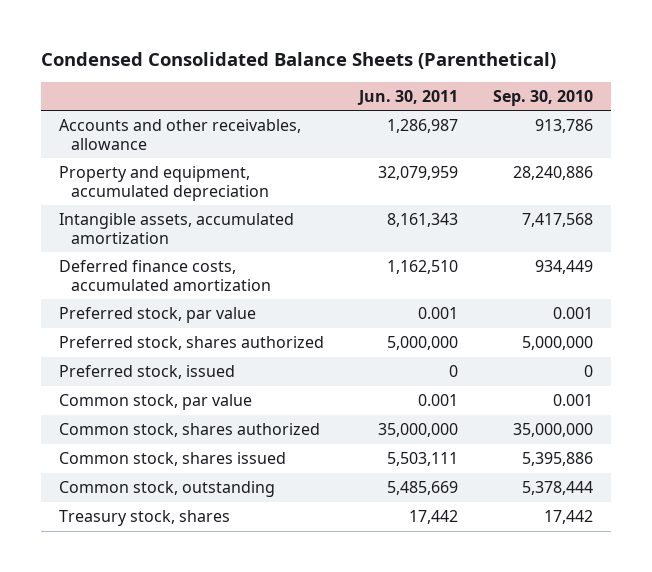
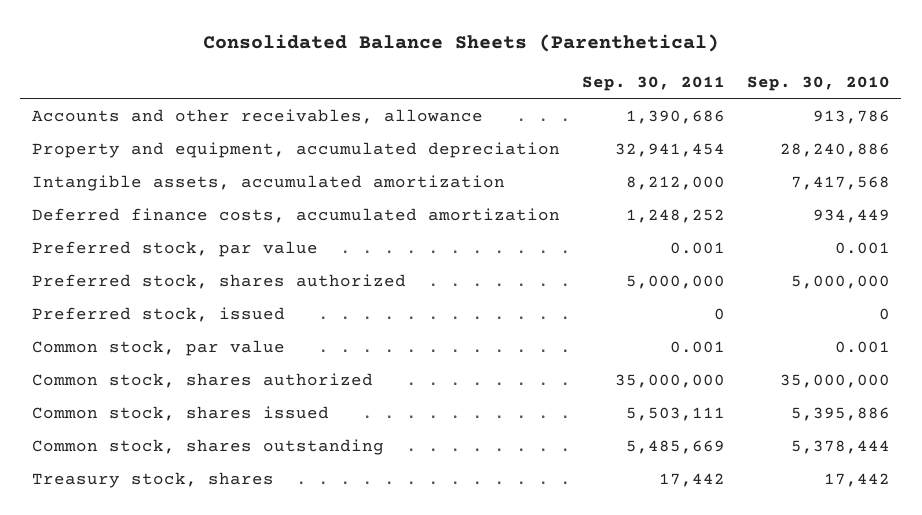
- Condensed Consolidated Balance Sheets (Parenthetical)
+ Consolidated Balance Sheets (Parenthetical)
- | Jun. 30, 2011 | Sep. 30, 2010
+ | Sep. 30, 2011 | Sep. 30, 2010
- Common stock, outstanding | 5,485,669 | 5,378,444
+ Common stock, shares outstanding | 5,485,669 | 5,378,444

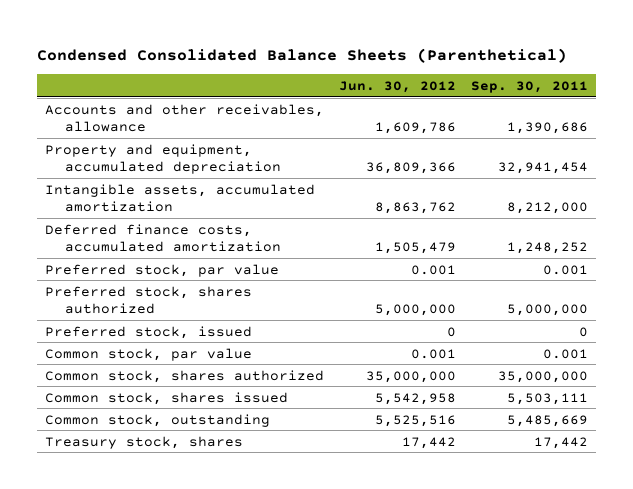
- Consolidated Balance Sheets (Parenthetical)
+ Condensed Consolidated Balance Sheets (Parenthetical)
- | Sep. 30, 2011 | Sep. 30, 2010
+ | Jun. 30, 2012 | Sep. 30, 2011
- Common stock, shares outstanding | 5,485,669 | 5,378,444
+ Common stock, outstanding | 5,525,516 | 5,485,669

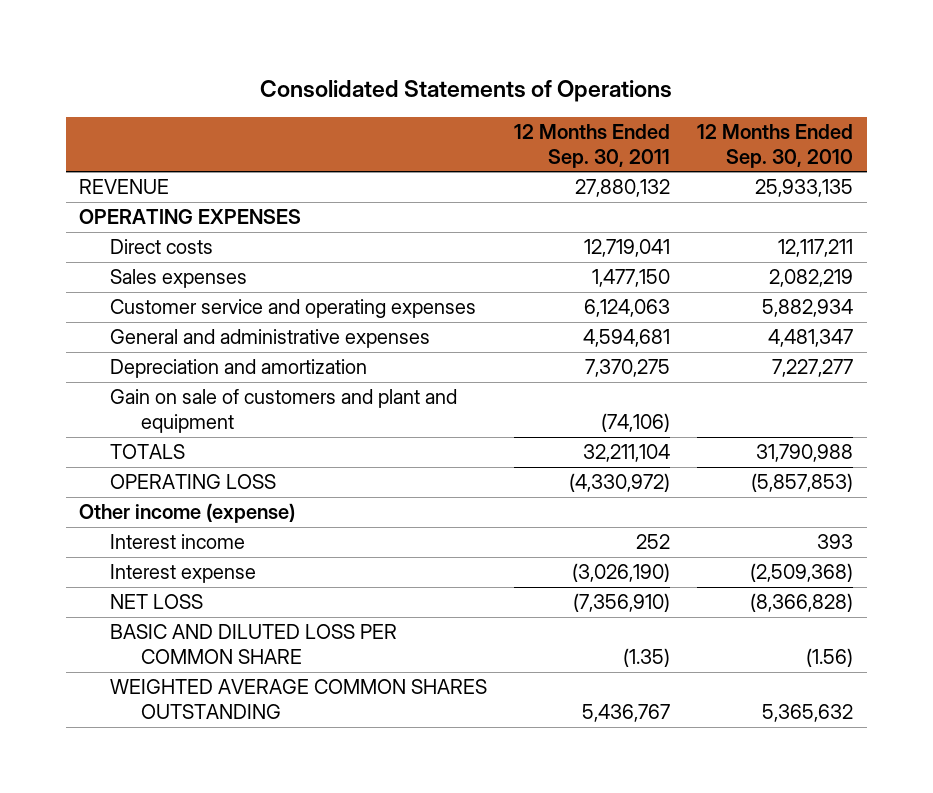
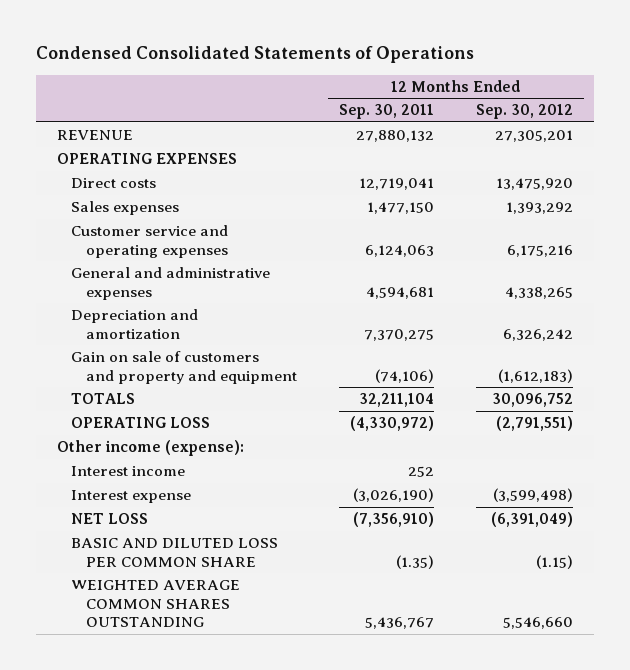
- Consolidated Statements of Operations
+ Condensed Consolidated Statements of Operations
- | 12 Months Ended Sep. 30, 2011 | 12 Months Ended Sep. 30, 2010
+ | 12 Months Ended Sep. 30, 2011 | 12 Months Ended Sep. 30, 2012
- Gain on sale of customers and plant and equipment | (74,106) |
+ Gain on sale of customers and property and equipment | (74,106) | (1,612,183)
- Other income (expense)
+ Other income (expense):

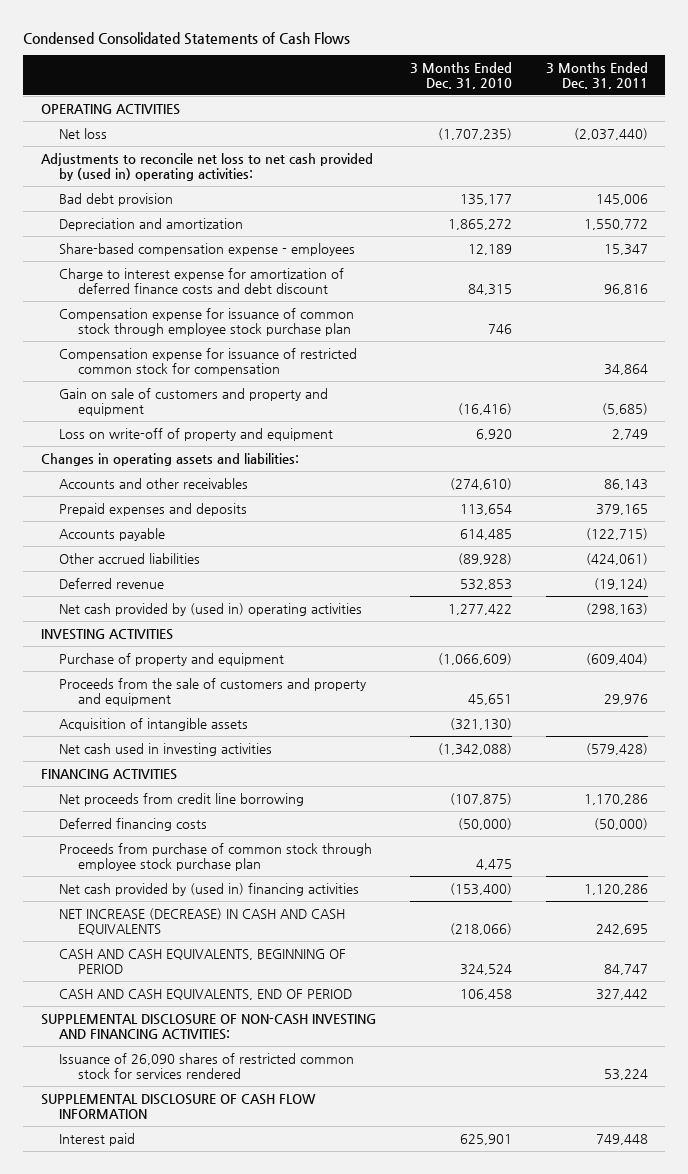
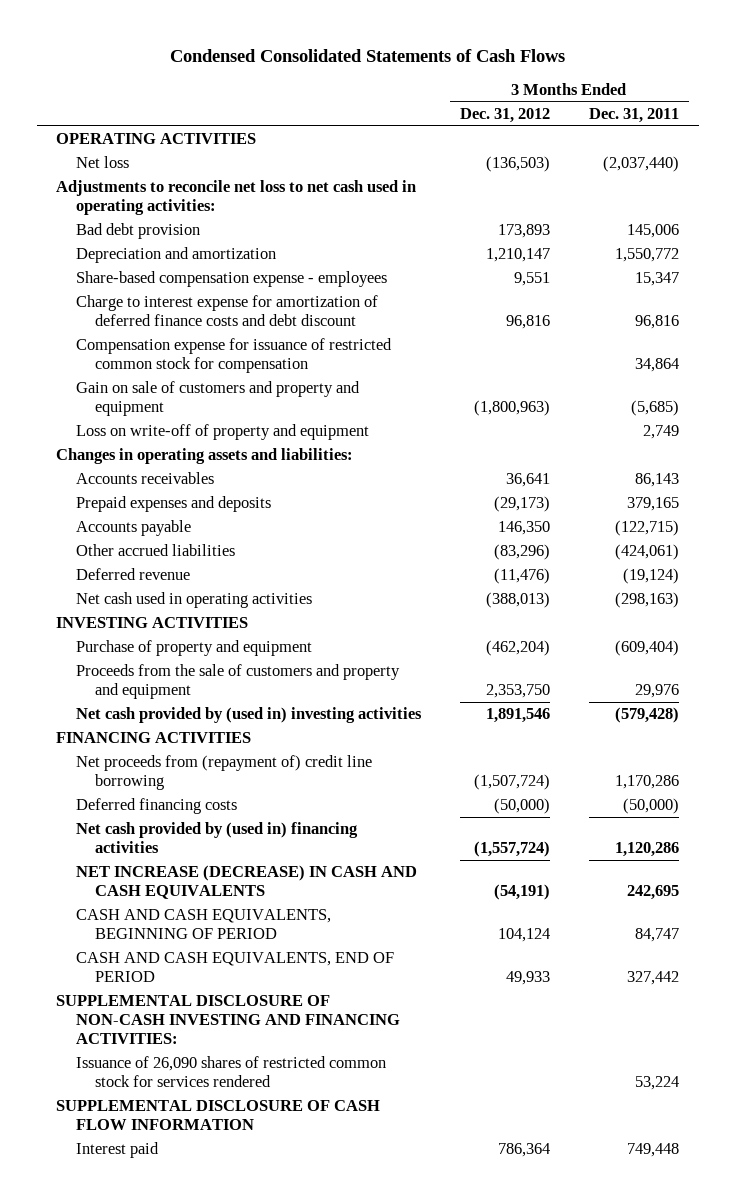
- | 3 Months Ended Dec. 31, 2010 | 3 Months Ended Dec. 31, 2011
+ | 3 Months Ended Dec. 31, 2012 | 3 Months Ended Dec. 31, 2011
- Adjustments to reconcile net loss to net cash provided by (used in) operating activities:
+ Adjustments to reconcile net loss to net cash used in operating activities:
- Compensation expense for issuance of common stock through employee stock purchase plan | 746 |
- Accounts and other receivables | (274,610) | 86,143
+ Accounts receivables | 36,641 | 86,143
- Net cash provided by (used in) operating activities | 1,277,422 | (298,163)
+ Net cash used in operating activities | (388,013) | (298,163)
- Acquisition of intangible assets | (321,130) |
- Net cash used in investing activities | (1,342,088) | (579,428)
+ Net cash provided by (used in) investing activities | 1,891,546 | (579,428)
- Net proceeds from credit line borrowing | (107,875) | 1,170,286
+ Net proceeds from (repayment of) credit line borrowing | (1,507,724) | 1,170,286
- Proceeds from purchase of common stock through employee stock purchase plan | 4,475 |

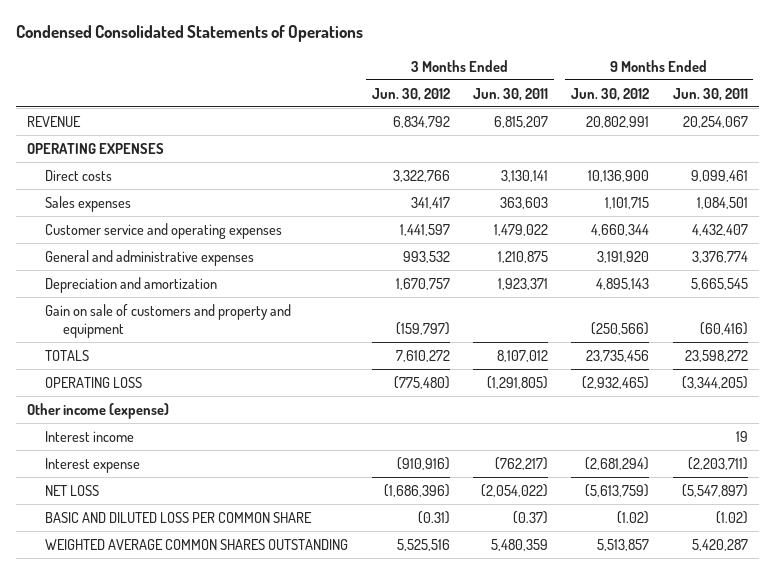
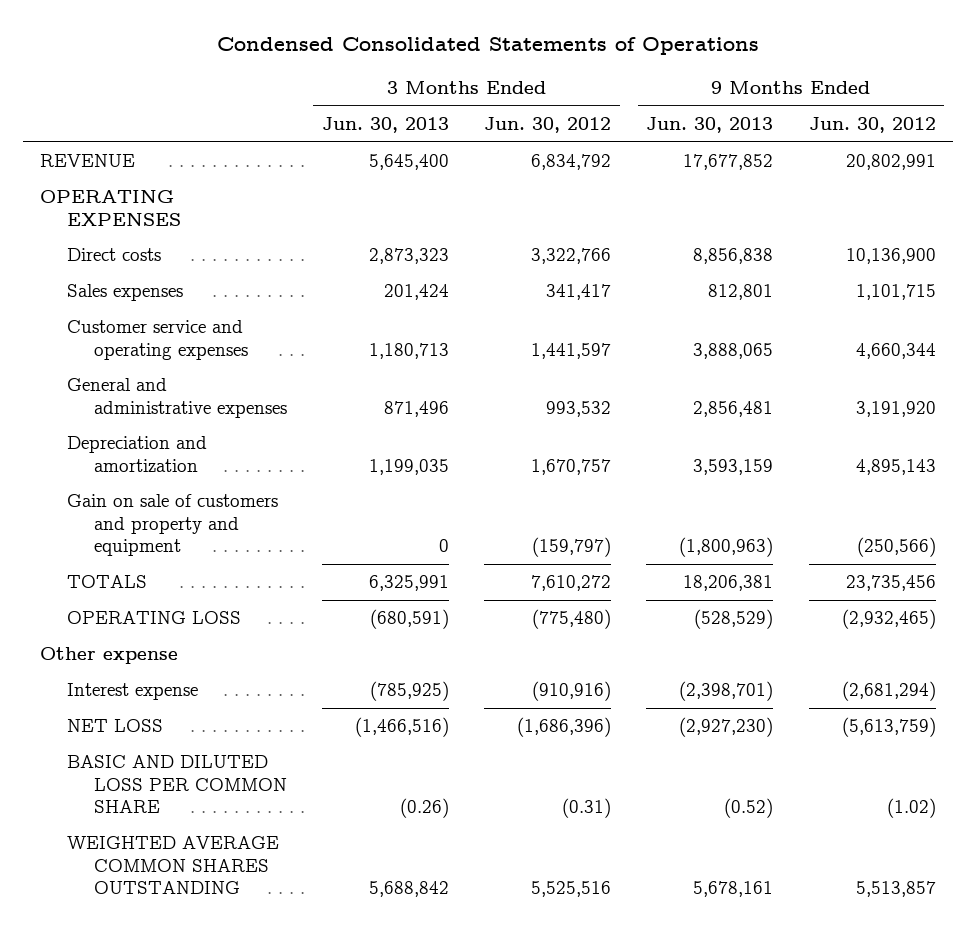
- | 3 Months Ended Jun. 30, 2012 | 3 Months Ended Jun. 30, 2011 | 9 Months Ended Jun. 30, 2012 | 9 Months Ended Jun. 30, 2011
+ | 3 Months Ended Jun. 30, 2013 | 3 Months Ended Jun. 30, 2012 | 9 Months Ended Jun. 30, 2013 | 9 Months Ended Jun. 30, 2012
- Other income (expense)
- Interest income | | | | 19
+ Other expense

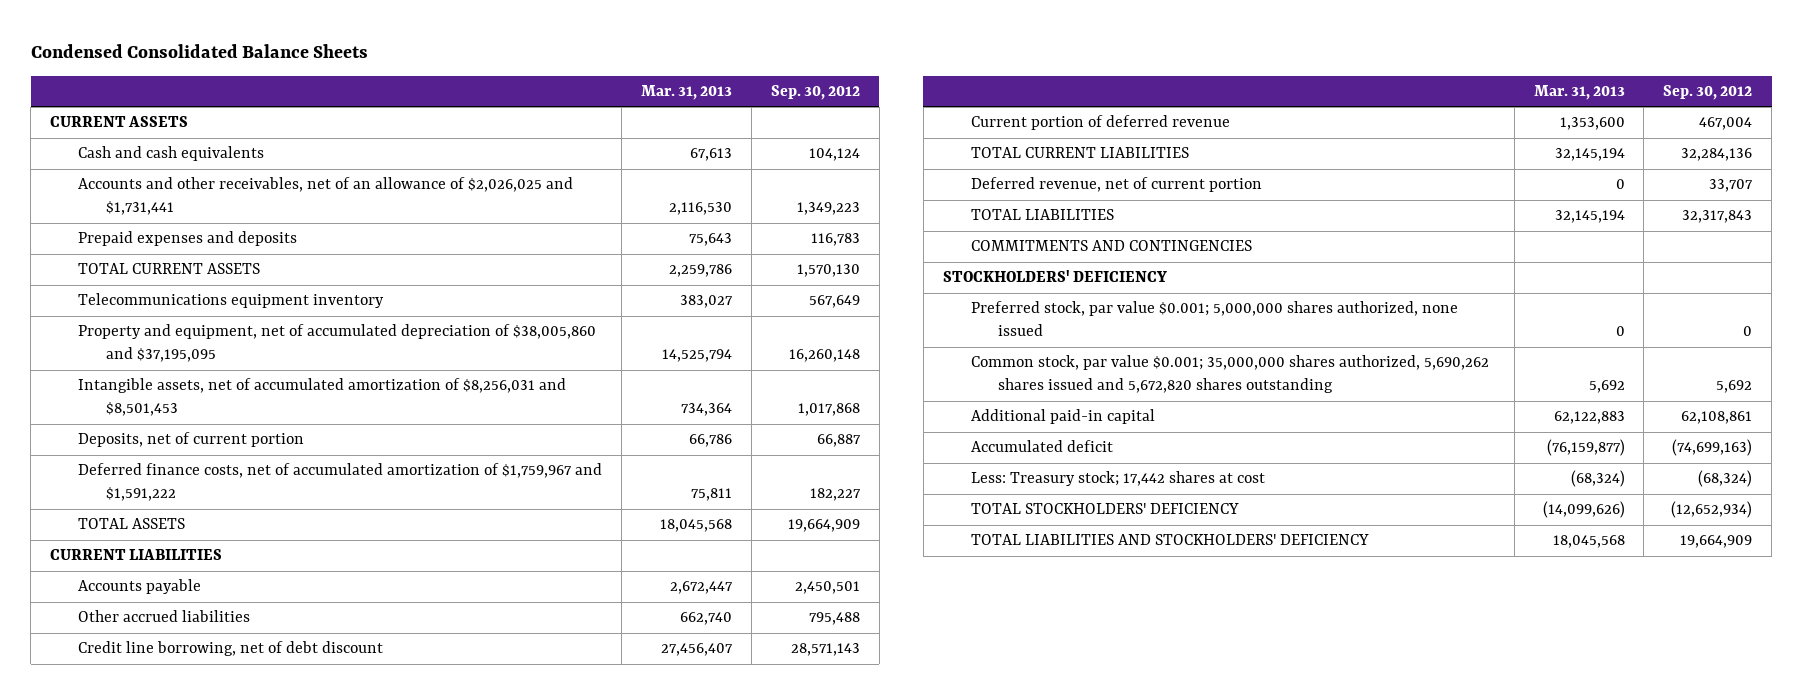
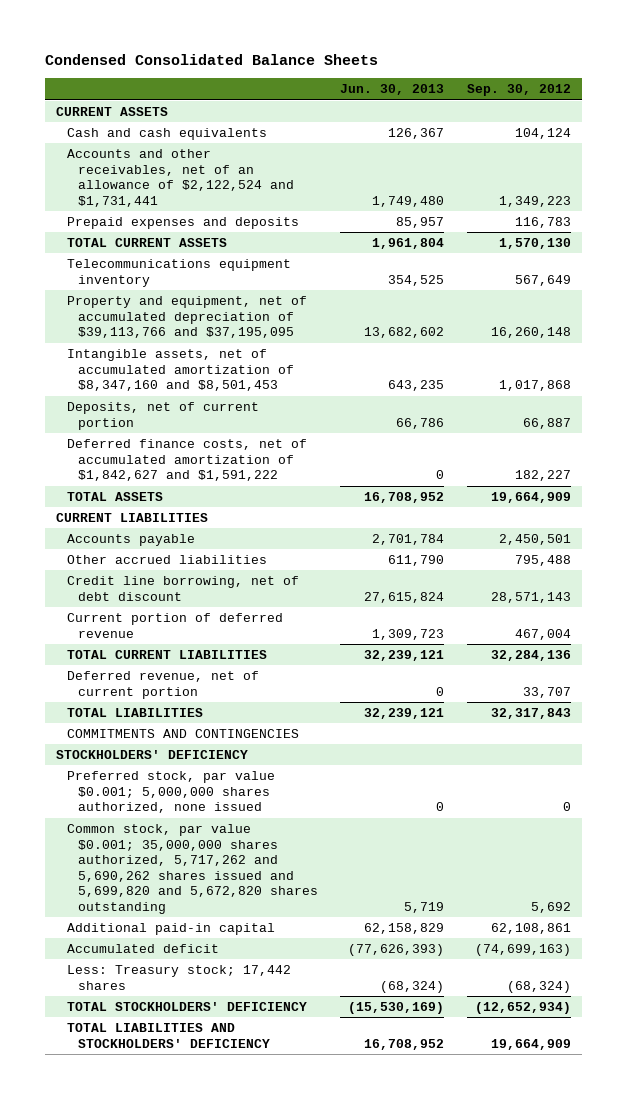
- | Mar. 31, 2013 | Sep. 30, 2012
+ | Jun. 30, 2013 | Sep. 30, 2012
- Accounts and other receivables, net of an allowance of $2,026,025 and $1,731,441 | 2,116,530 | 1,349,223
+ Accounts and other receivables, net of an allowance of $2,122,524 and $1,731,441 | 1,749,480 | 1,349,223
- Property and equipment, net of accumulated depreciation of $38,005,860 and $37,195,095 | 14,525,794 | 16,260,148
- Intangible assets, net of accumulated amortization of $8,256,031 and $8,501,453 | 734,364 | 1,017,868
+ Property and equipment, net of accumulated depreciation of $39,113,766 and $37,195,095 | 13,682,602 | 16,260,148
+ Intangible assets, net of accumulated amortization of $8,347,160 and $8,501,453 | 643,235 | 1,017,868
- Deferred finance costs, net of accumulated amortization of $1,759,967 and $1,591,222 | 75,811 | 182,227
+ Deferred finance costs, net of accumulated amortization of $1,842,627 and $1,591,222 | 0 | 182,227
- Common stock, par value $0.001; 35,000,000 shares authorized, 5,690,262 shares issued and 5,672,820 shares outstanding | 5,692 | 5,692
+ Common stock, par value $0.001; 35,000,000 shares authorized, 5,717,262 and 5,690,262 shares issued and 5,699,820 and 5,672,820 shares outstanding | 5,719 | 5,692
- Less: Treasury stock; 17,442 shares at cost | (68,324) | (68,324)
+ Less: Treasury stock; 17,442 shares | (68,324) | (68,324)

